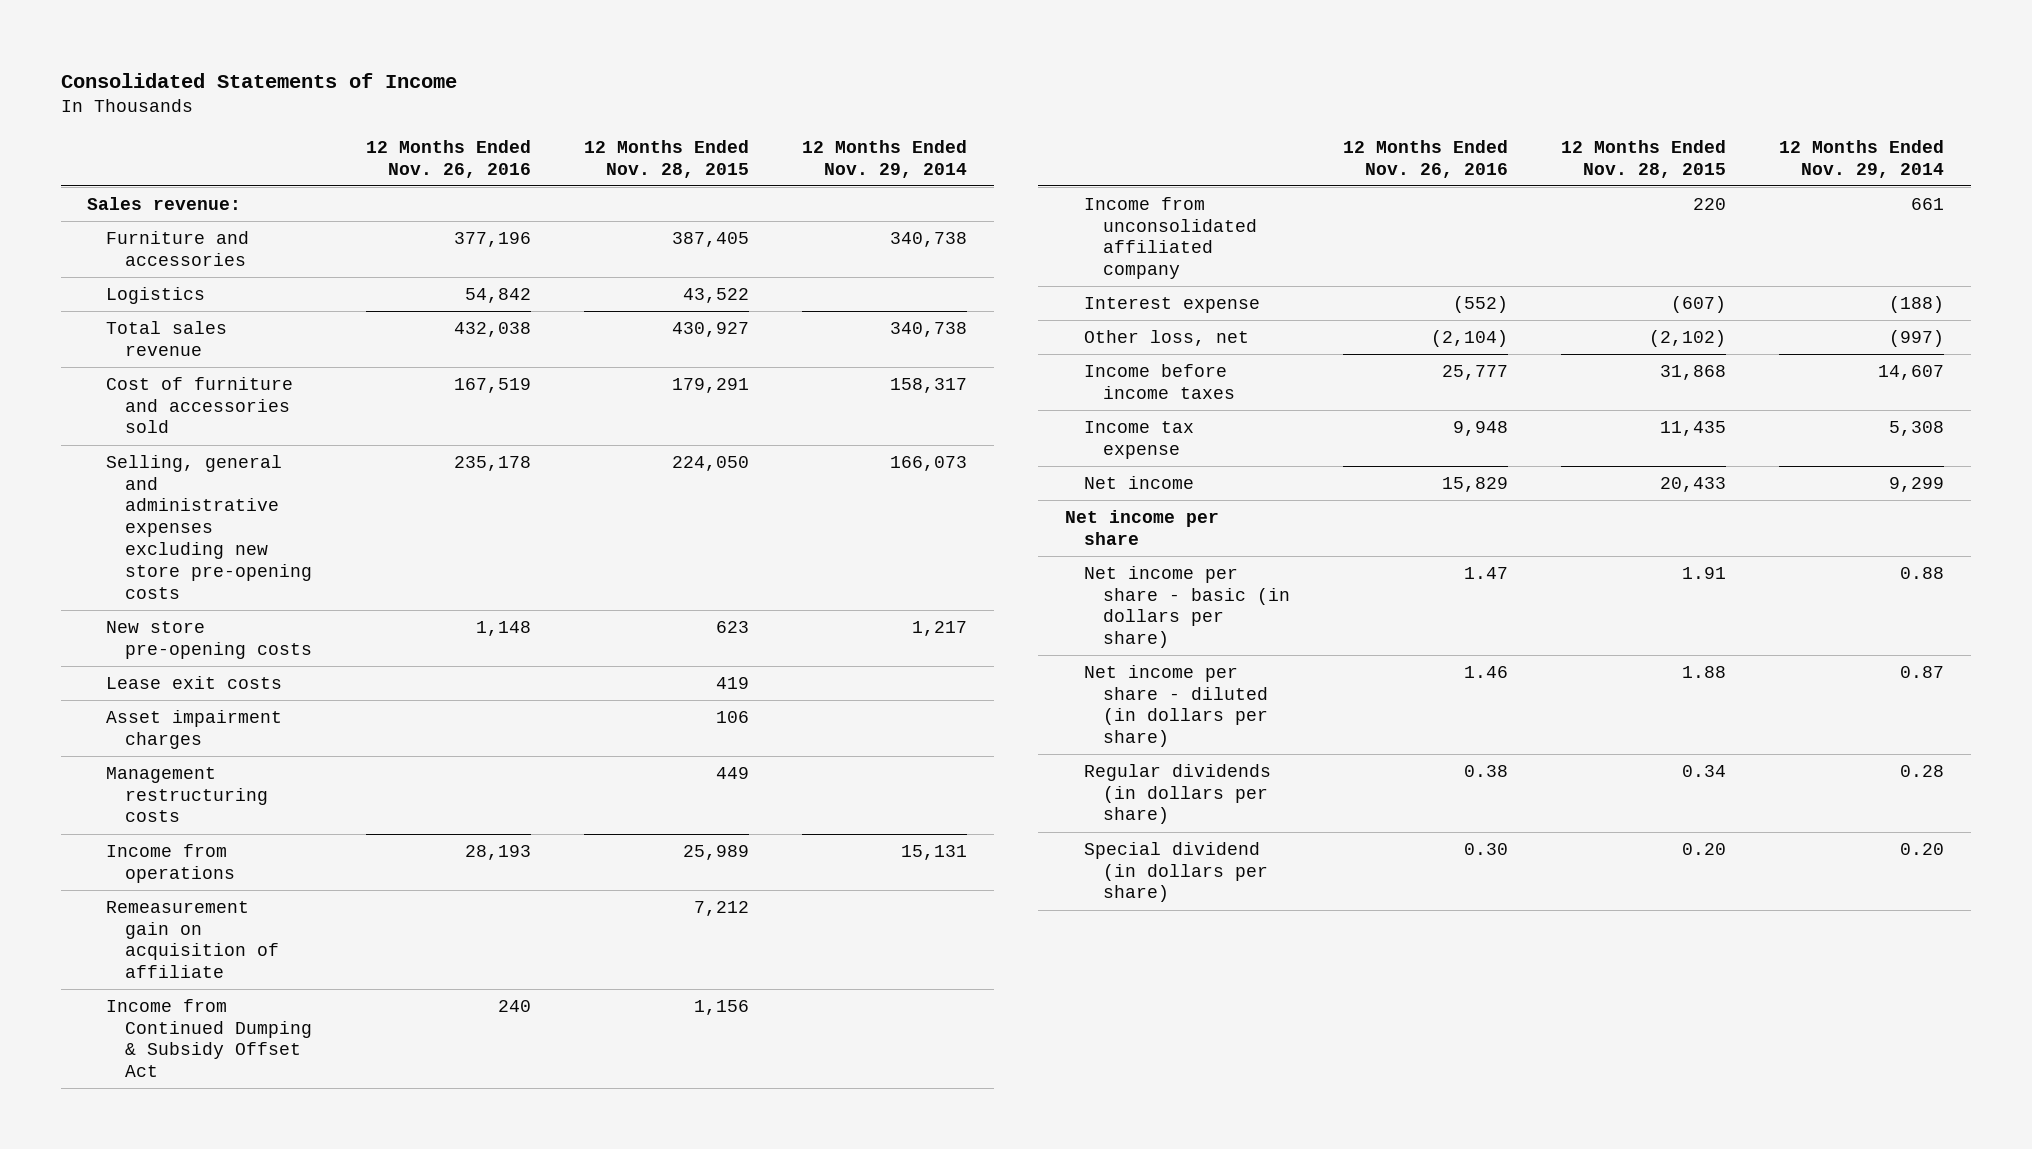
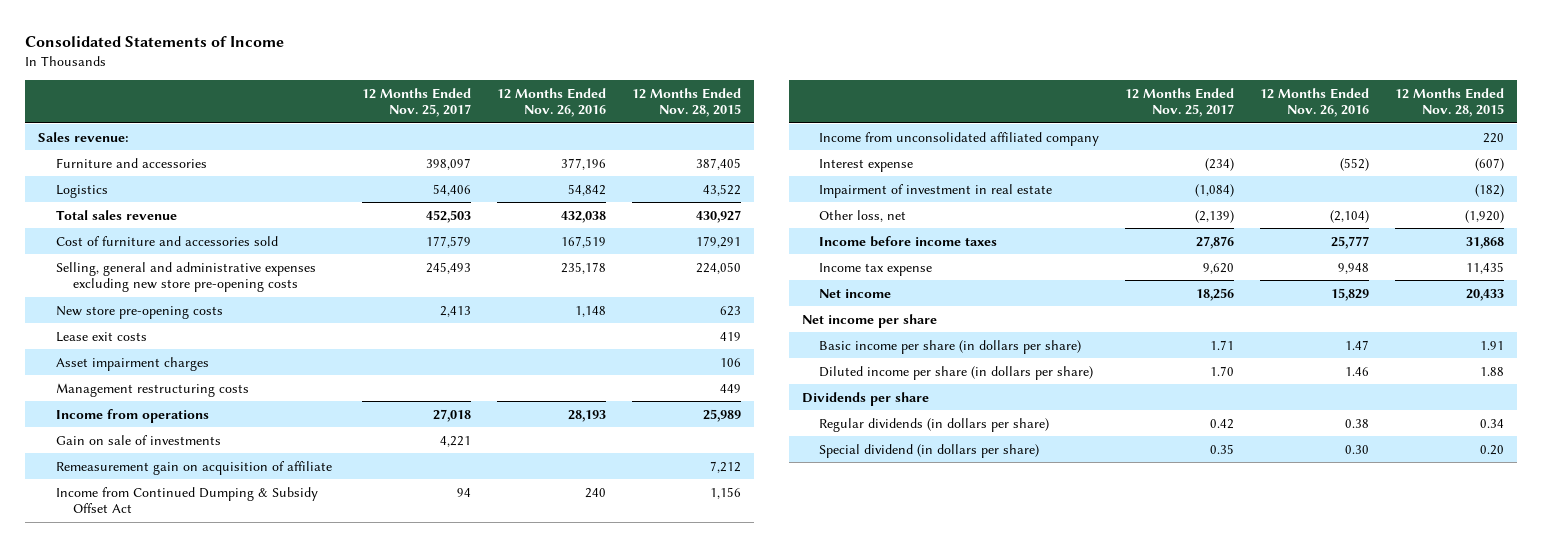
- | 12 Months Ended Nov. 26, 2016 | 12 Months Ended Nov. 28, 2015 | 12 Months Ended Nov. 29, 2014
+ | 12 Months Ended Nov. 25, 2017 | 12 Months Ended Nov. 26, 2016 | 12 Months Ended Nov. 28, 2015
+ Gain on sale of investments | 4,221 | |
- Other loss, net | (2,104) | (2,102) | (997)
+ Impairment of investment in real estate | (1,084) | | (182)
+ Other loss, net | (2,139) | (2,104) | (1,920)
- Net income per share - basic (in dollars per share) | 1.47 | 1.91 | 0.88
- Net income per share - diluted (in dollars per share) | 1.46 | 1.88 | 0.87
+ Basic income per share (in dollars per share) | 1.71 | 1.47 | 1.91
+ Diluted income per share (in dollars per share) | 1.70 | 1.46 | 1.88
+ Dividends per share

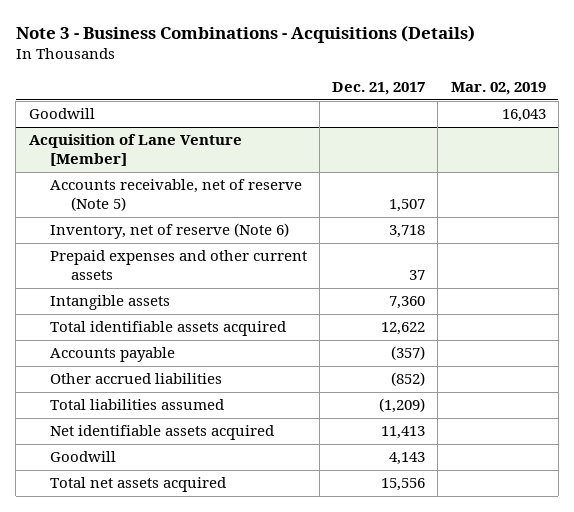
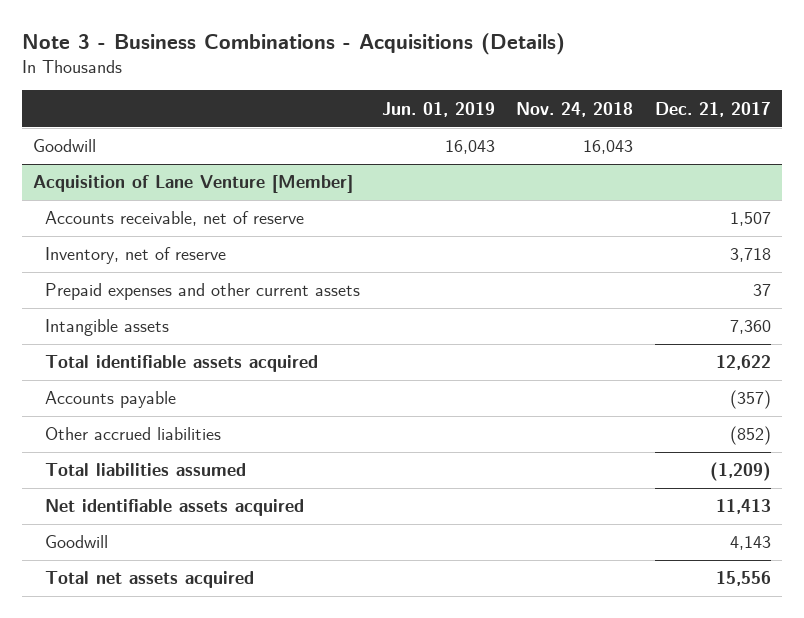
- | Dec. 21, 2017 | Mar. 02, 2019
+ | Jun. 01, 2019 | Nov. 24, 2018 | Dec. 21, 2017
@ Acquisition of Lane Venture [Member]
- Accounts receivable, net of reserve (Note 5) | 1,507 |
- Inventory, net of reserve (Note 6) | 3,718 |
+ Accounts receivable, net of reserve | | | 1,507
+ Inventory, net of reserve | | | 3,718

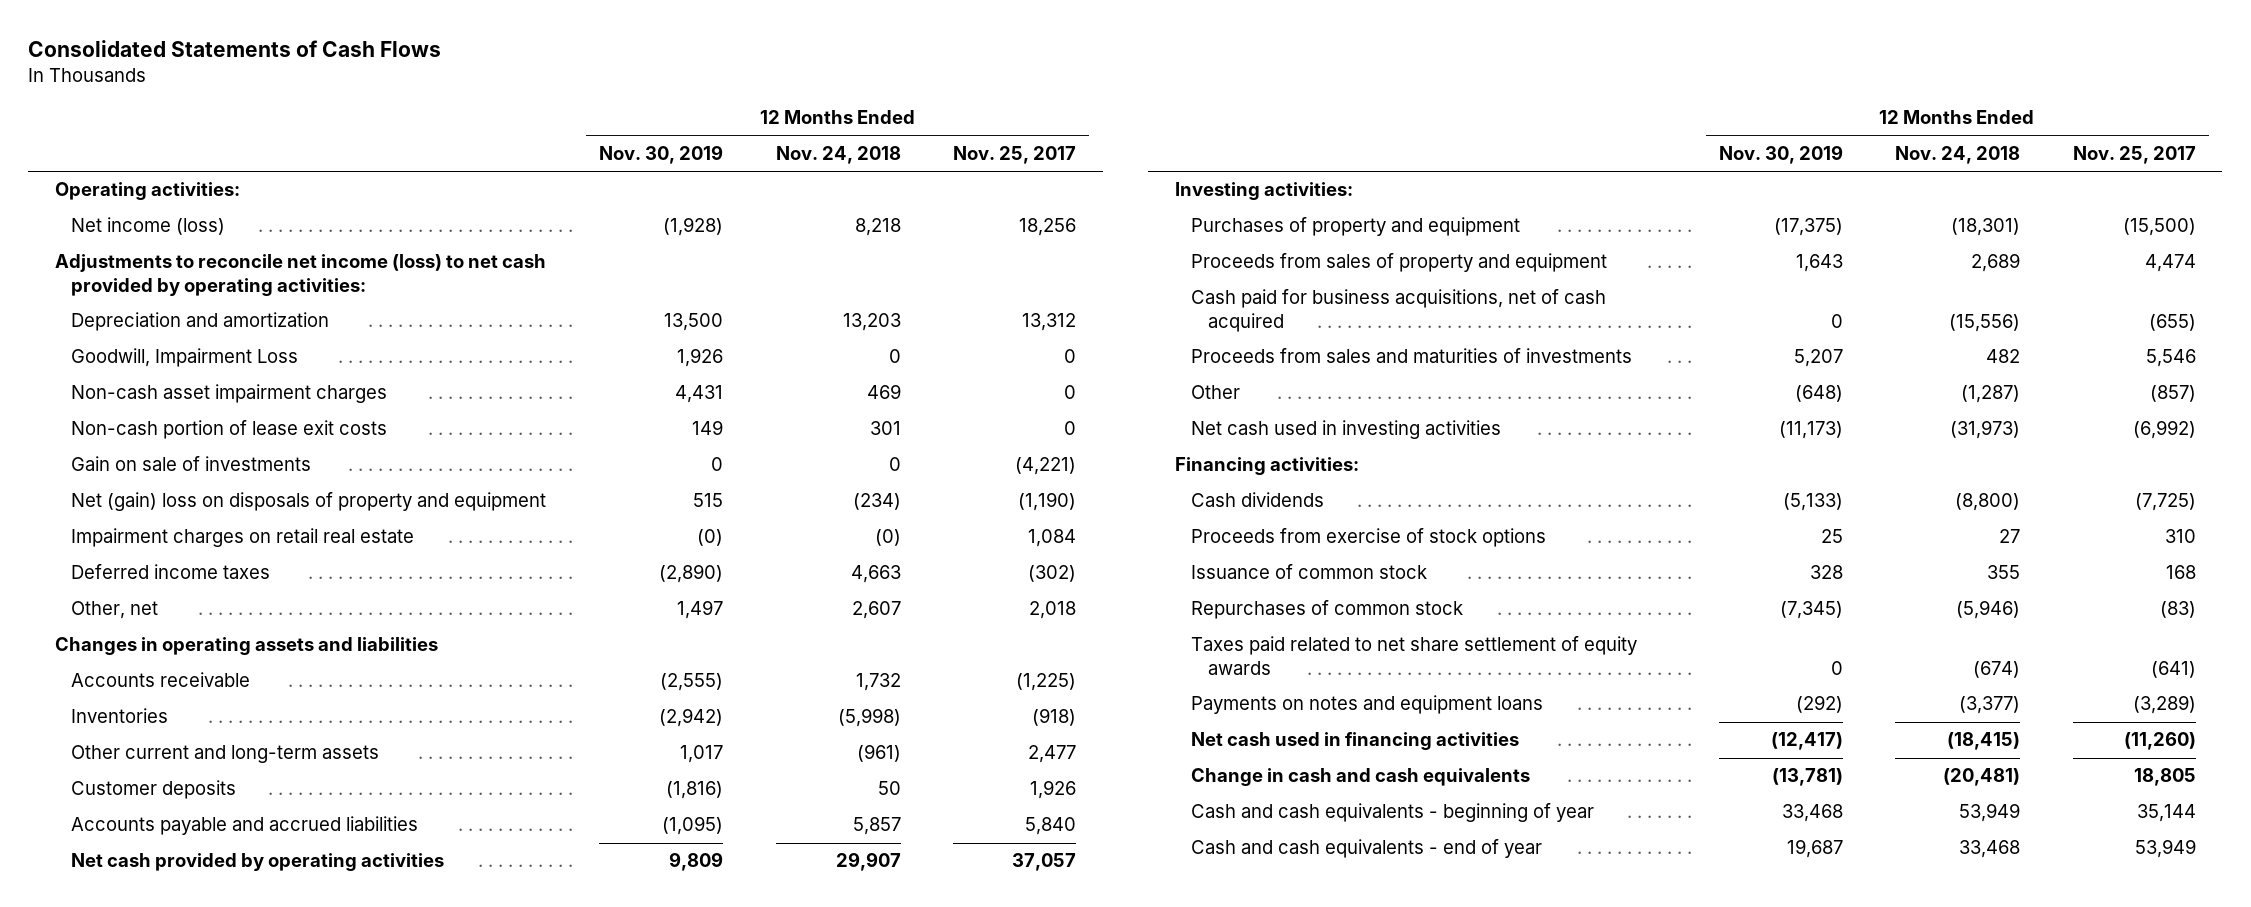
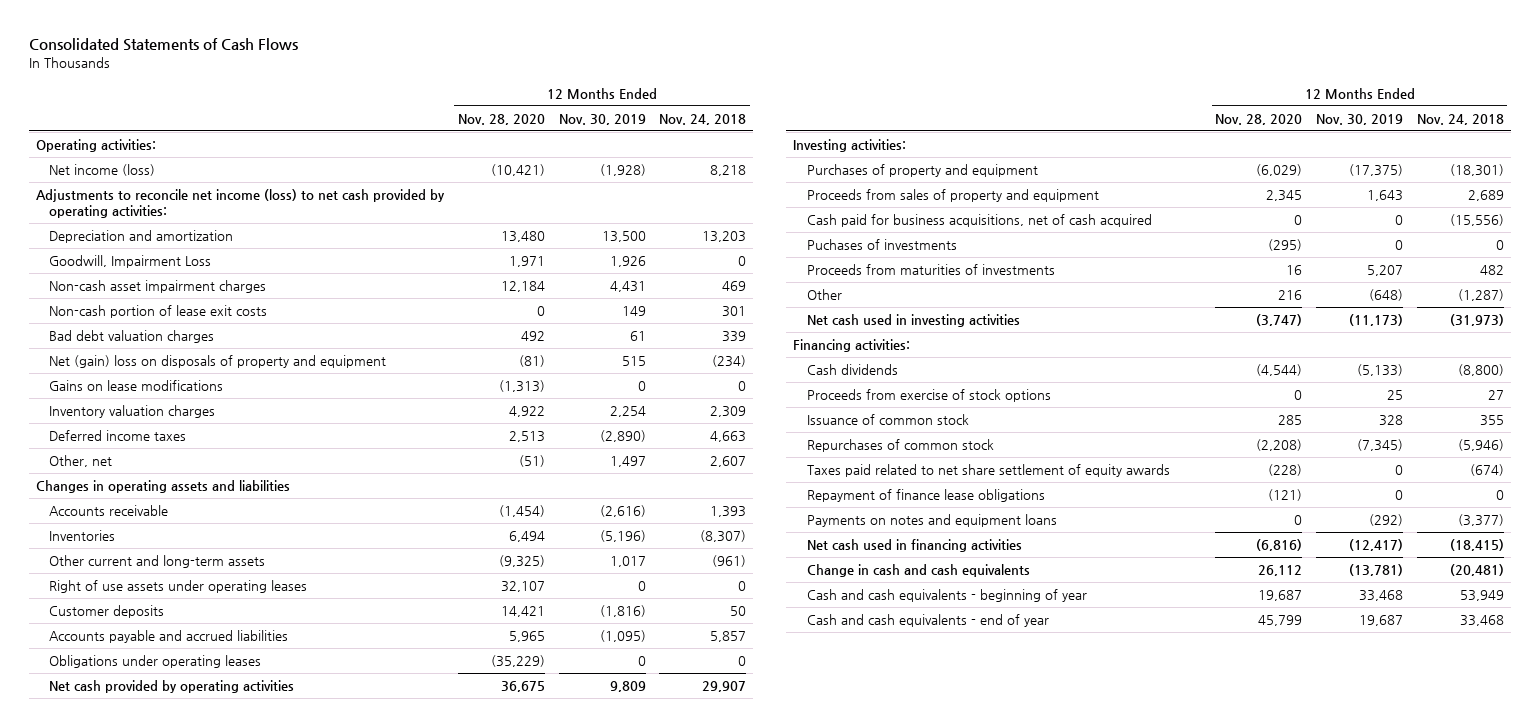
- | 12 Months Ended Nov. 30, 2019 | 12 Months Ended Nov. 24, 2018 | 12 Months Ended Nov. 25, 2017
+ | 12 Months Ended Nov. 28, 2020 | 12 Months Ended Nov. 30, 2019 | 12 Months Ended Nov. 24, 2018
- Gain on sale of investments | 0 | 0 | (4,221)
+ Bad debt valuation charges | 492 | 61 | 339
- Impairment charges on retail real estate | (0) | (0) | 1,084
+ Gains on lease modifications | (1,313) | 0 | 0
+ Inventory valuation charges | 4,922 | 2,254 | 2,309
- Accounts receivable | (2,555) | 1,732 | (1,225)
- Inventories | (2,942) | (5,998) | (918)
+ Accounts receivable | (1,454) | (2,616) | 1,393
+ Inventories | 6,494 | (5,196) | (8,307)
+ Right of use assets under operating leases | 32,107 | 0 | 0
+ Obligations under operating leases | (35,229) | 0 | 0
- Proceeds from sales and maturities of investments | 5,207 | 482 | 5,546
+ Puchases of investments | (295) | 0 | 0
+ Proceeds from maturities of investments | 16 | 5,207 | 482
+ Repayment of finance lease obligations | (121) | 0 | 0

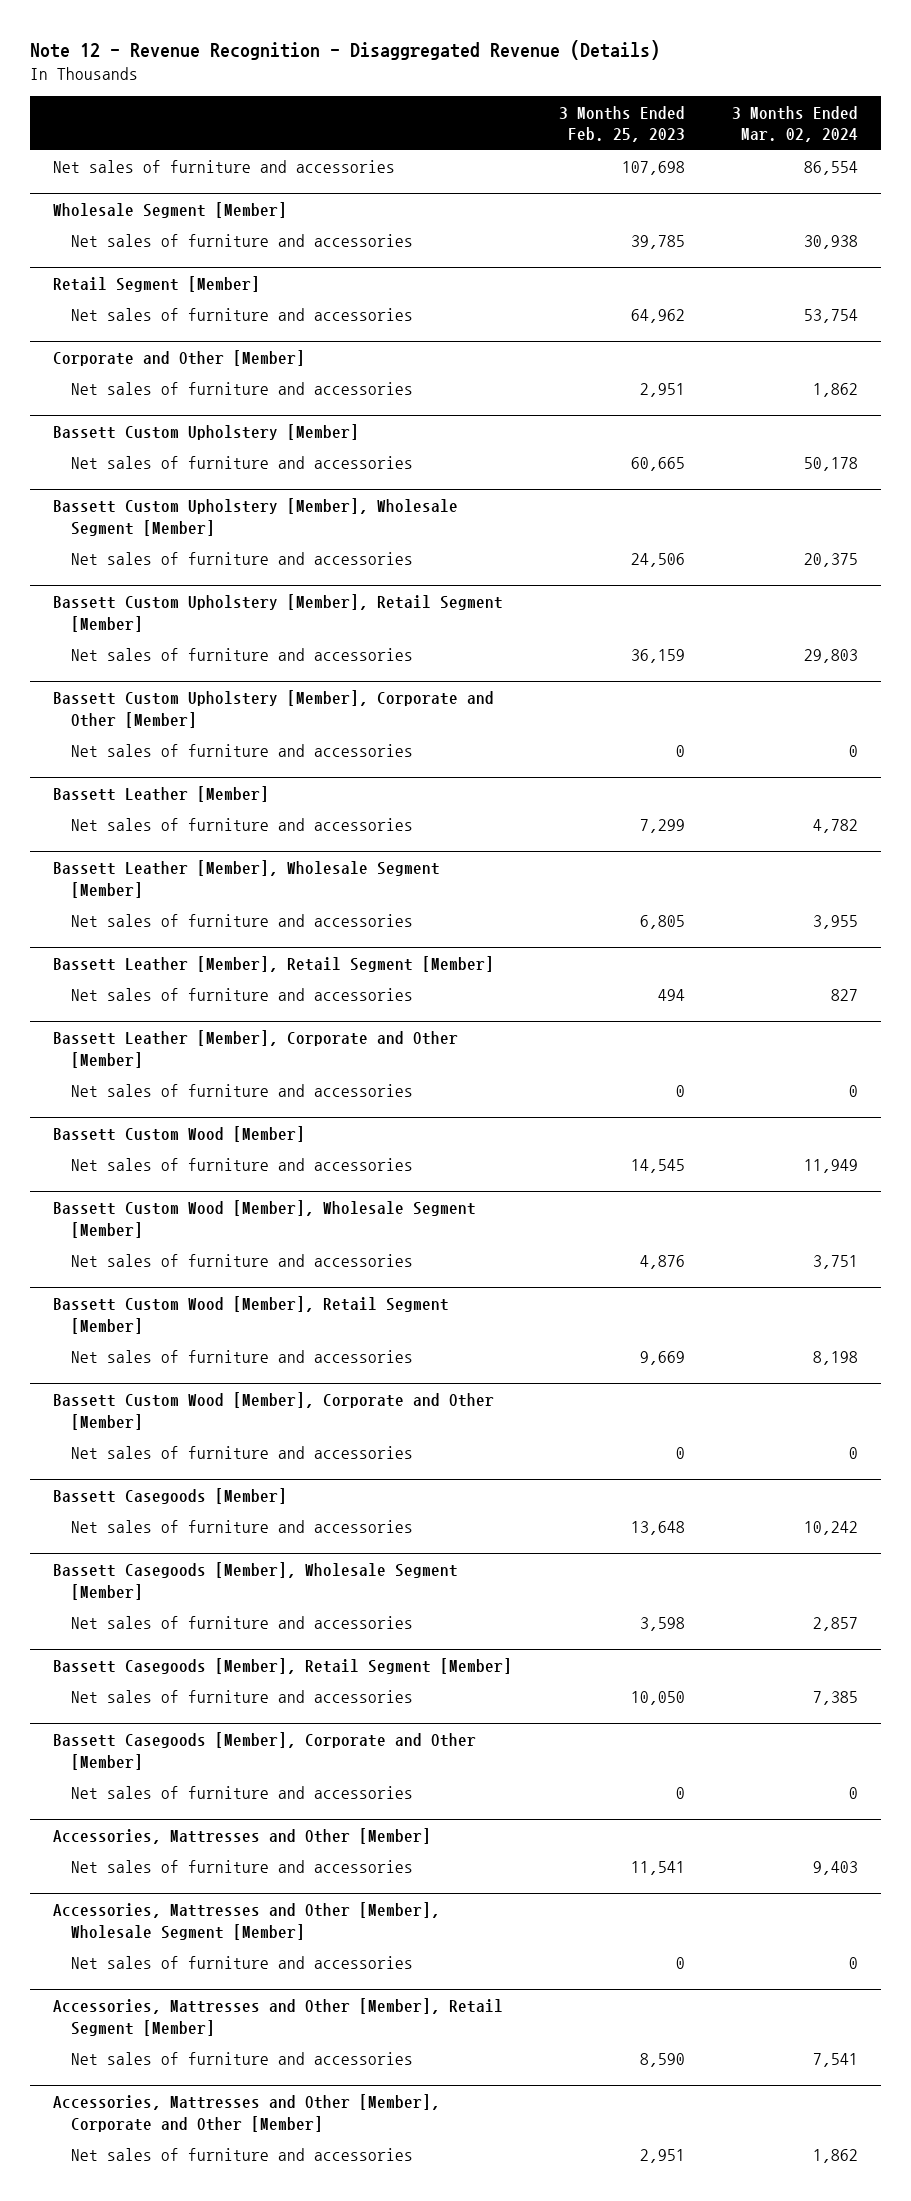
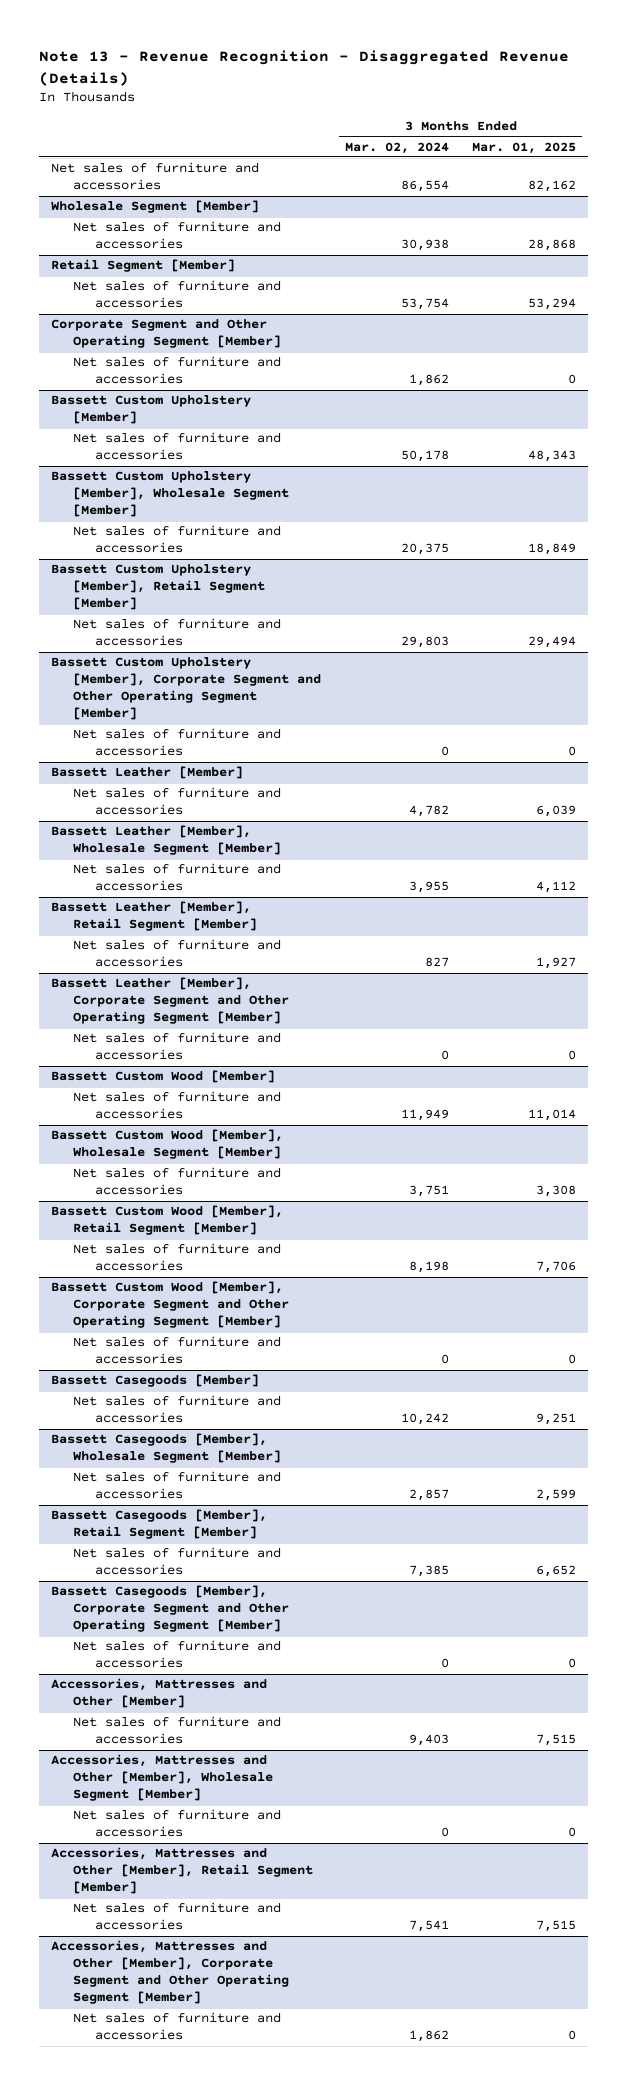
- Note 12 - Revenue Recognition - Disaggregated Revenue (Details)
+ Note 13 - Revenue Recognition - Disaggregated Revenue (Details)
- | 3 Months Ended Feb. 25, 2023 | 3 Months Ended Mar. 02, 2024
+ | 3 Months Ended Mar. 02, 2024 | 3 Months Ended Mar. 01, 2025
- Corporate and Other [Member]
+ Corporate Segment and Other Operating Segment [Member]
- Bassett Custom Upholstery [Member], Corporate and Other [Member]
+ Bassett Custom Upholstery [Member], Corporate Segment and Other Operating Segment [Member]
- Bassett Leather [Member], Corporate and Other [Member]
+ Bassett Leather [Member], Corporate Segment and Other Operating Segment [Member]
- Bassett Custom Wood [Member], Corporate and Other [Member]
+ Bassett Custom Wood [Member], Corporate Segment and Other Operating Segment [Member]
- Bassett Casegoods [Member], Corporate and Other [Member]
+ Bassett Casegoods [Member], Corporate Segment and Other Operating Segment [Member]
- Accessories, Mattresses and Other [Member], Corporate and Other [Member]
+ Accessories, Mattresses and Other [Member], Corporate Segment and Other Operating Segment [Member]

